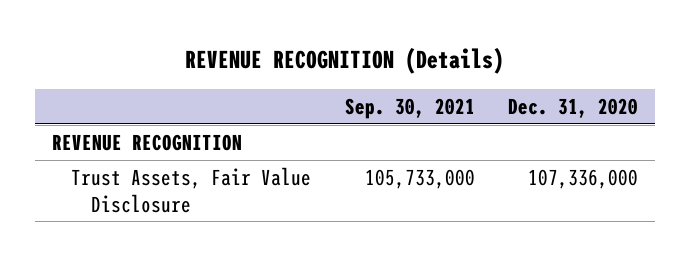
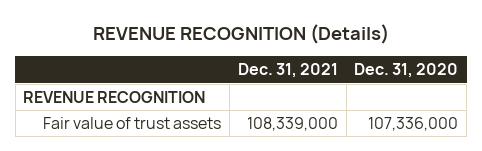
- | Sep. 30, 2021 | Dec. 31, 2020
+ | Dec. 31, 2021 | Dec. 31, 2020
- Trust Assets, Fair Value Disclosure | 105,733,000 | 107,336,000
+ Fair value of trust assets | 108,339,000 | 107,336,000

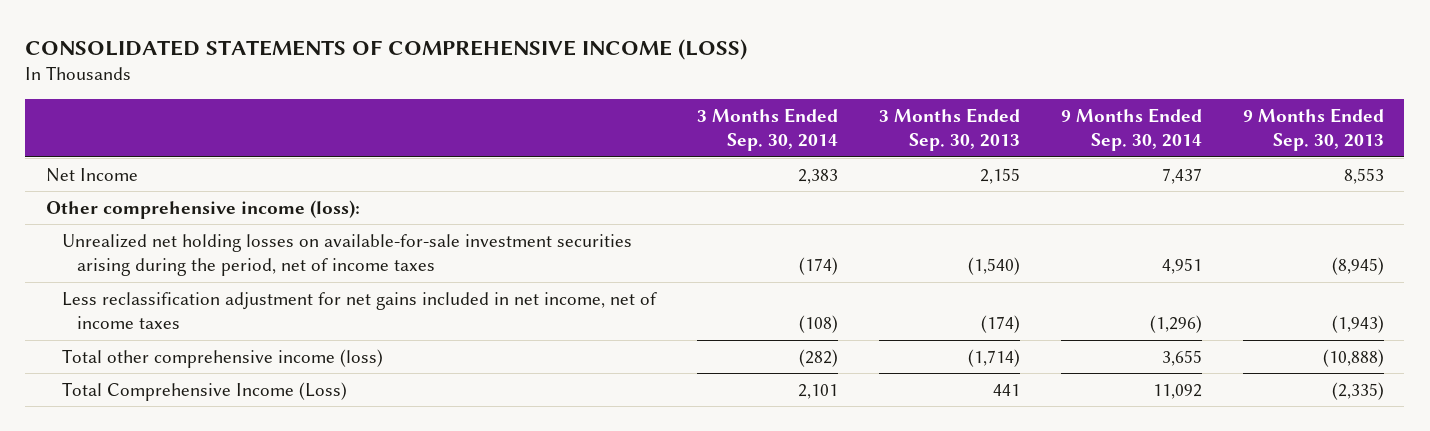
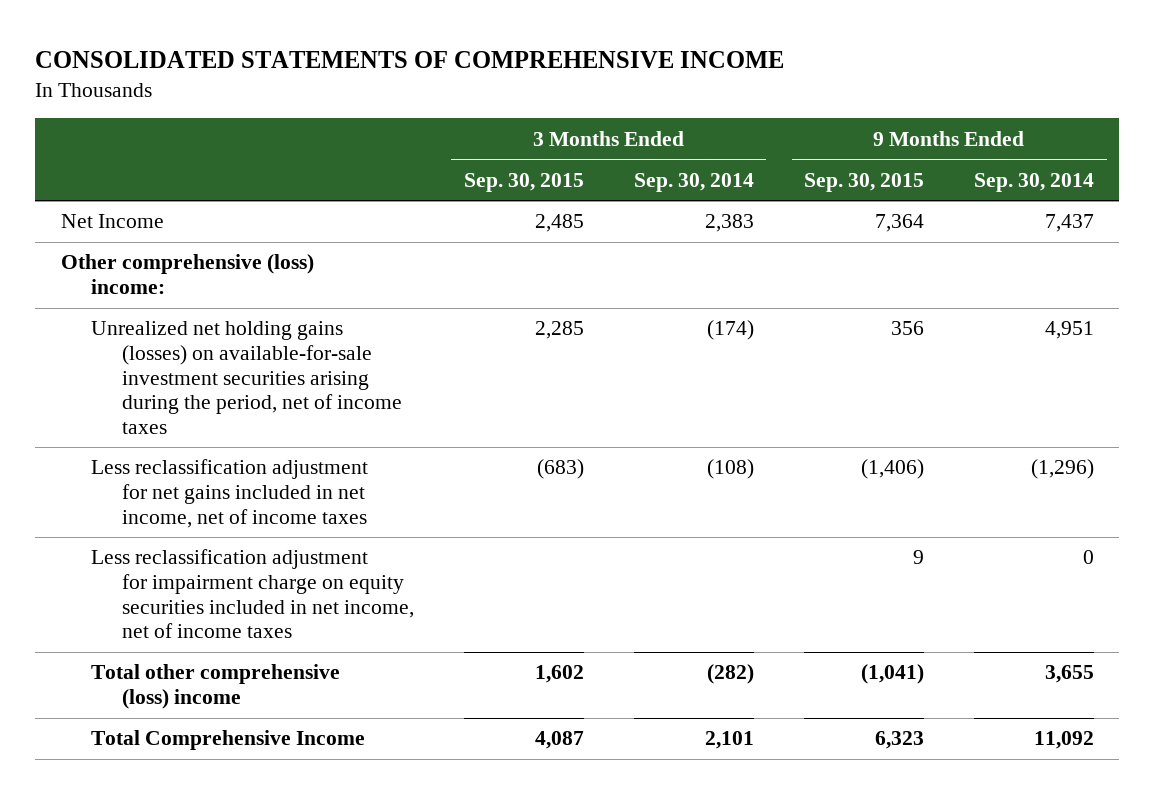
- CONSOLIDATED STATEMENTS OF COMPREHENSIVE INCOME (LOSS)
+ CONSOLIDATED STATEMENTS OF COMPREHENSIVE INCOME
- | 3 Months Ended Sep. 30, 2014 | 3 Months Ended Sep. 30, 2013 | 9 Months Ended Sep. 30, 2014 | 9 Months Ended Sep. 30, 2013
+ | 3 Months Ended Sep. 30, 2015 | 3 Months Ended Sep. 30, 2014 | 9 Months Ended Sep. 30, 2015 | 9 Months Ended Sep. 30, 2014
- Other comprehensive income (loss):
- Unrealized net holding losses on available-for-sale investment securities arising during the period, net of income taxes | (174) | (1,540) | 4,951 | (8,945)
+ Other comprehensive (loss) income:
+ Unrealized net holding gains (losses) on available-for-sale investment securities arising during the period, net of income taxes | 2,285 | (174) | 356 | 4,951
- Total other comprehensive income (loss) | (282) | (1,714) | 3,655 | (10,888)
- Total Comprehensive Income (Loss) | 2,101 | 441 | 11,092 | (2,335)
+ Less reclassification adjustment for impairment charge on equity securities included in net income, net of income taxes | | | 9 | 0
+ Total other comprehensive (loss) income | 1,602 | (282) | (1,041) | 3,655
+ Total Comprehensive Income | 4,087 | 2,101 | 6,323 | 11,092

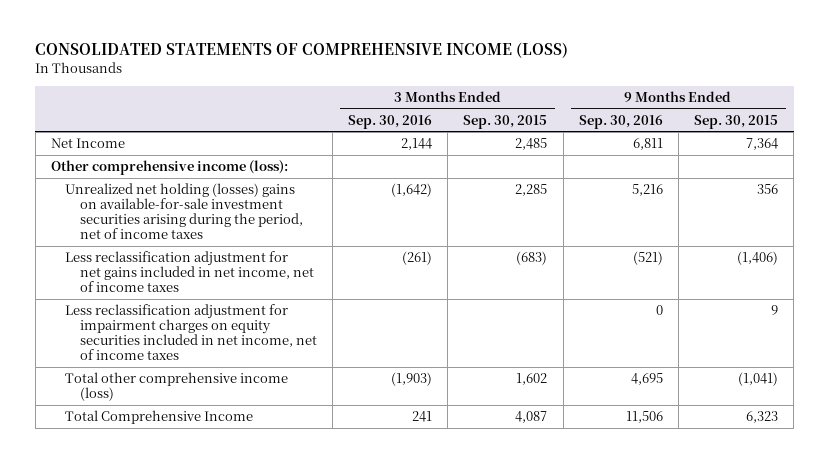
- CONSOLIDATED STATEMENTS OF COMPREHENSIVE INCOME
+ CONSOLIDATED STATEMENTS OF COMPREHENSIVE INCOME (LOSS)
- | 3 Months Ended Sep. 30, 2015 | 3 Months Ended Sep. 30, 2014 | 9 Months Ended Sep. 30, 2015 | 9 Months Ended Sep. 30, 2014
+ | 3 Months Ended Sep. 30, 2016 | 3 Months Ended Sep. 30, 2015 | 9 Months Ended Sep. 30, 2016 | 9 Months Ended Sep. 30, 2015
- Other comprehensive (loss) income:
- Unrealized net holding gains (losses) on available-for-sale investment securities arising during the period, net of income taxes | 2,285 | (174) | 356 | 4,951
+ Other comprehensive income (loss):
+ Unrealized net holding (losses) gains on available-for-sale investment securities arising during the period, net of income taxes | (1,642) | 2,285 | 5,216 | 356
- Less reclassification adjustment for impairment charge on equity securities included in net income, net of income taxes | | | 9 | 0
- Total other comprehensive (loss) income | 1,602 | (282) | (1,041) | 3,655
+ Less reclassification adjustment for impairment charges on equity securities included in net income, net of income taxes | | | 0 | 9
+ Total other comprehensive income (loss) | (1,903) | 1,602 | 4,695 | (1,041)

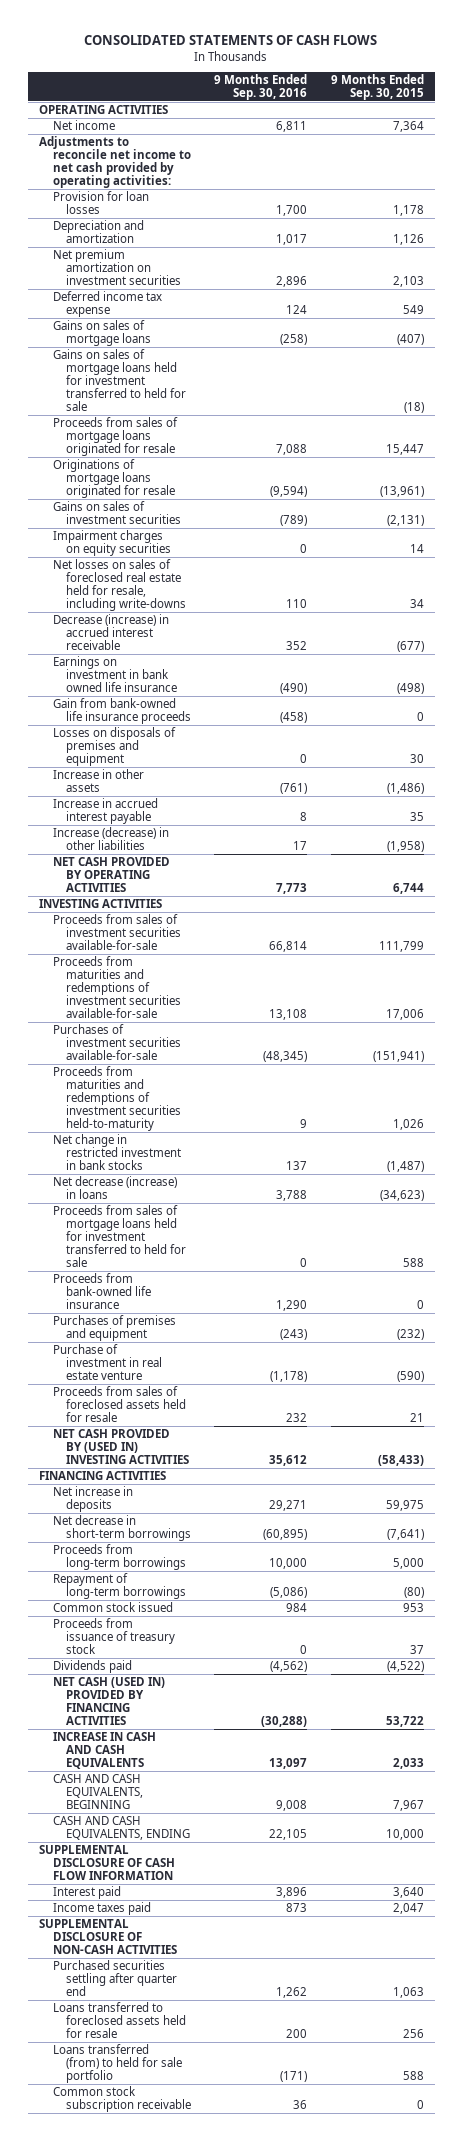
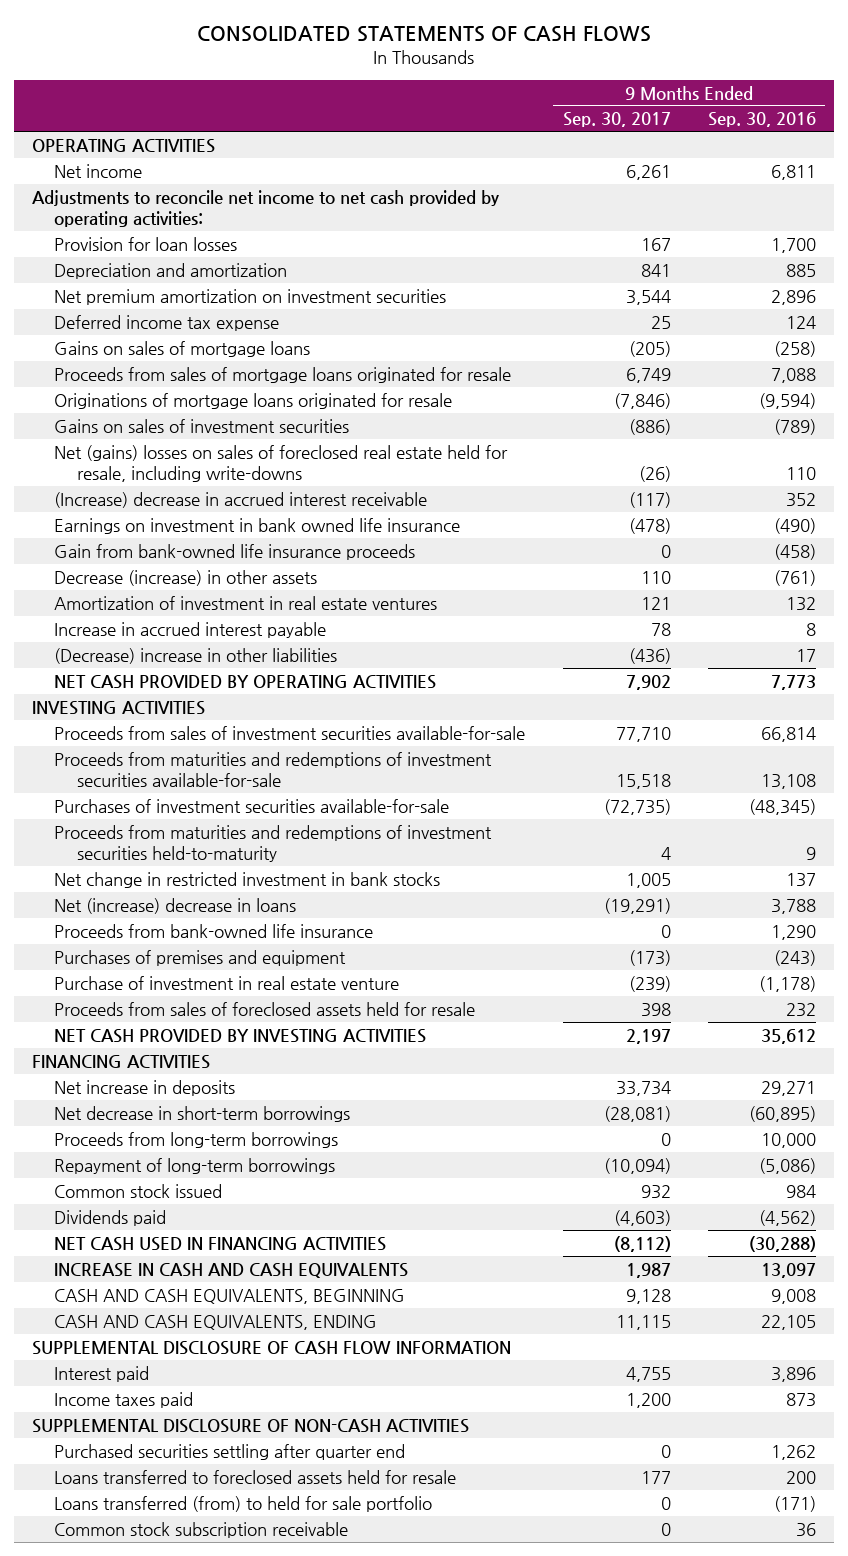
- | 9 Months Ended Sep. 30, 2016 | 9 Months Ended Sep. 30, 2015
+ | 9 Months Ended Sep. 30, 2017 | 9 Months Ended Sep. 30, 2016
- Depreciation and amortization | 1,017 | 1,126
+ Depreciation and amortization | 841 | 885
- Gains on sales of mortgage loans held for investment transferred to held for sale | | (18)
- Impairment charges on equity securities | 0 | 14
- Net losses on sales of foreclosed real estate held for resale, including write-downs | 110 | 34
- Decrease (increase) in accrued interest receivable | 352 | (677)
+ Net (gains) losses on sales of foreclosed real estate held for resale, including write-downs | (26) | 110
+ (Increase) decrease in accrued interest receivable | (117) | 352
- Losses on disposals of premises and equipment | 0 | 30
- Increase in other assets | (761) | (1,486)
+ Decrease (increase) in other assets | 110 | (761)
+ Amortization of investment in real estate ventures | 121 | 132
- Increase (decrease) in other liabilities | 17 | (1,958)
+ (Decrease) increase in other liabilities | (436) | 17
- Net decrease (increase) in loans | 3,788 | (34,623)
- Proceeds from sales of mortgage loans held for investment transferred to held for sale | 0 | 588
+ Net (increase) decrease in loans | (19,291) | 3,788
- NET CASH PROVIDED BY (USED IN) INVESTING ACTIVITIES | 35,612 | (58,433)
+ NET CASH PROVIDED BY INVESTING ACTIVITIES | 2,197 | 35,612
- Proceeds from issuance of treasury stock | 0 | 37
- NET CASH (USED IN) PROVIDED BY FINANCING ACTIVITIES | (30,288) | 53,722
+ NET CASH USED IN FINANCING ACTIVITIES | (8,112) | (30,288)

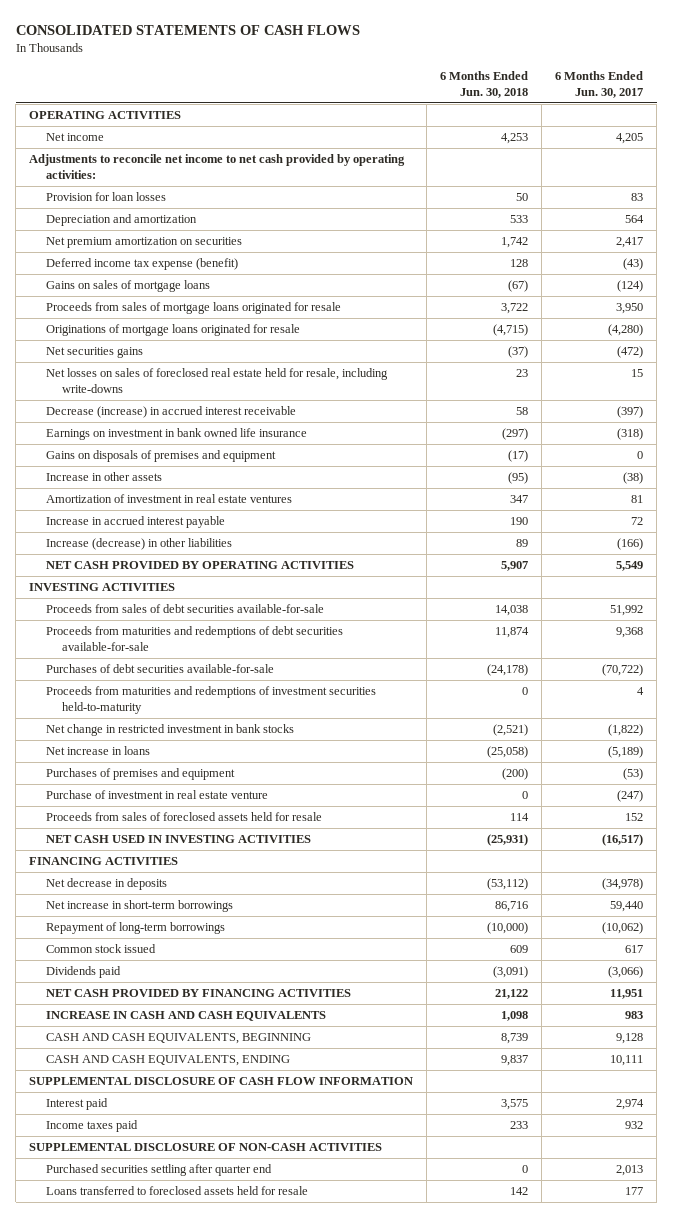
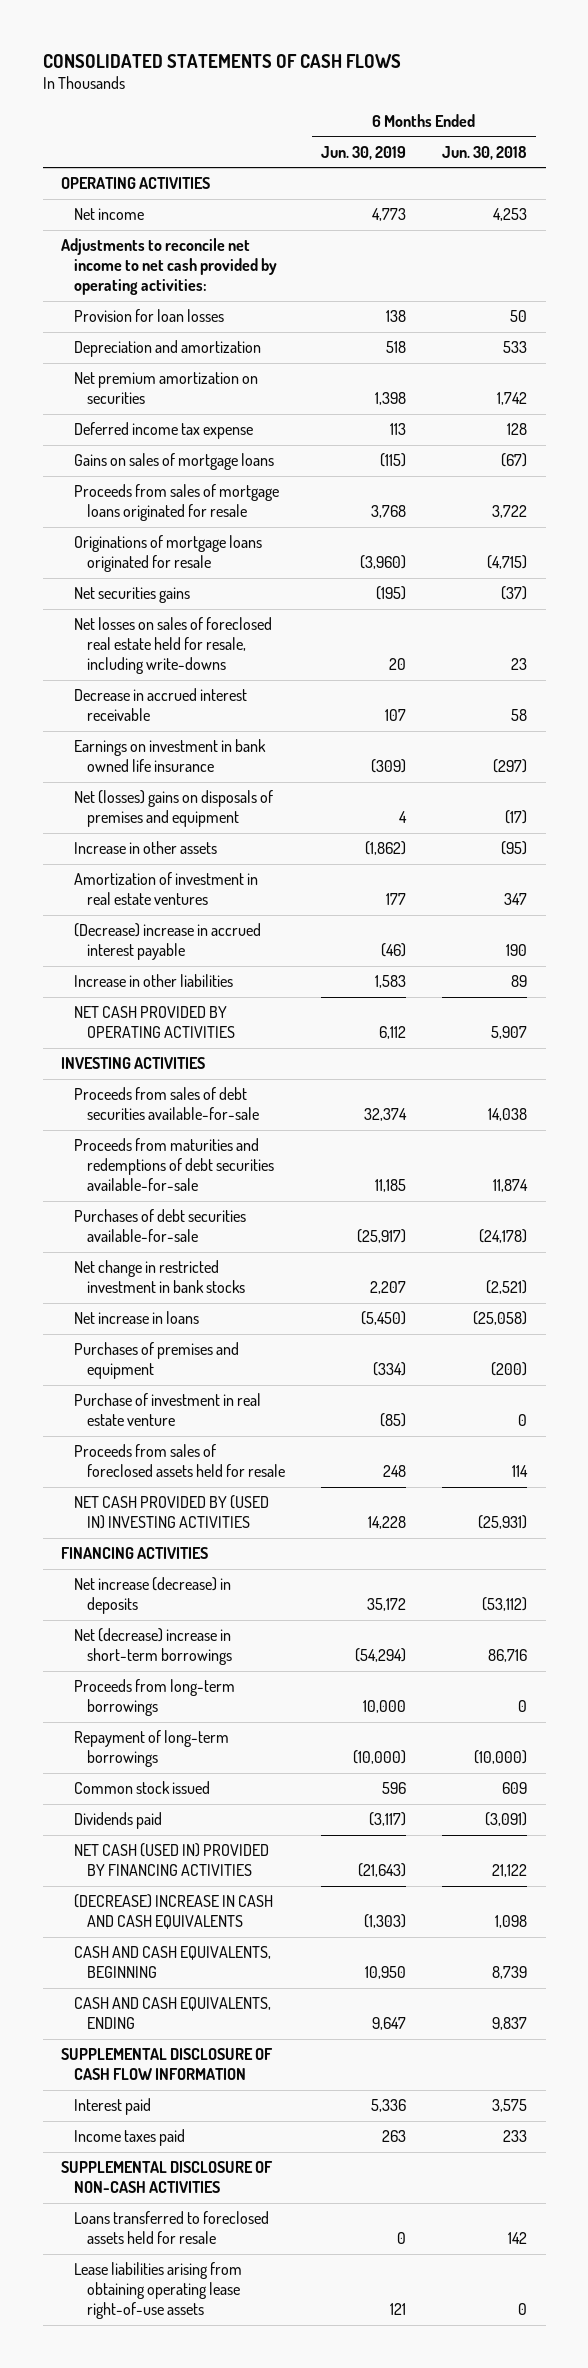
- | 6 Months Ended Jun. 30, 2018 | 6 Months Ended Jun. 30, 2017
+ | 6 Months Ended Jun. 30, 2019 | 6 Months Ended Jun. 30, 2018
- Deferred income tax expense (benefit) | 128 | (43)
+ Deferred income tax expense | 113 | 128
- Decrease (increase) in accrued interest receivable | 58 | (397)
+ Decrease in accrued interest receivable | 107 | 58
- Gains on disposals of premises and equipment | (17) | 0
+ Net (losses) gains on disposals of premises and equipment | 4 | (17)
- Increase in accrued interest payable | 190 | 72
- Increase (decrease) in other liabilities | 89 | (166)
+ (Decrease) increase in accrued interest payable | (46) | 190
+ Increase in other liabilities | 1,583 | 89
- Proceeds from maturities and redemptions of investment securities held-to-maturity | 0 | 4
- NET CASH USED IN INVESTING ACTIVITIES | (25,931) | (16,517)
+ NET CASH PROVIDED BY (USED IN) INVESTING ACTIVITIES | 14,228 | (25,931)
- Net decrease in deposits | (53,112) | (34,978)
- Net increase in short-term borrowings | 86,716 | 59,440
+ Net increase (decrease) in deposits | 35,172 | (53,112)
+ Net (decrease) increase in short-term borrowings | (54,294) | 86,716
+ Proceeds from long-term borrowings | 10,000 | 0
- NET CASH PROVIDED BY FINANCING ACTIVITIES | 21,122 | 11,951
- INCREASE IN CASH AND CASH EQUIVALENTS | 1,098 | 983
+ NET CASH (USED IN) PROVIDED BY FINANCING ACTIVITIES | (21,643) | 21,122
+ (DECREASE) INCREASE IN CASH AND CASH EQUIVALENTS | (1,303) | 1,098
- Purchased securities settling after quarter end | 0 | 2,013
+ Lease liabilities arising from obtaining operating lease right-of-use assets | 121 | 0

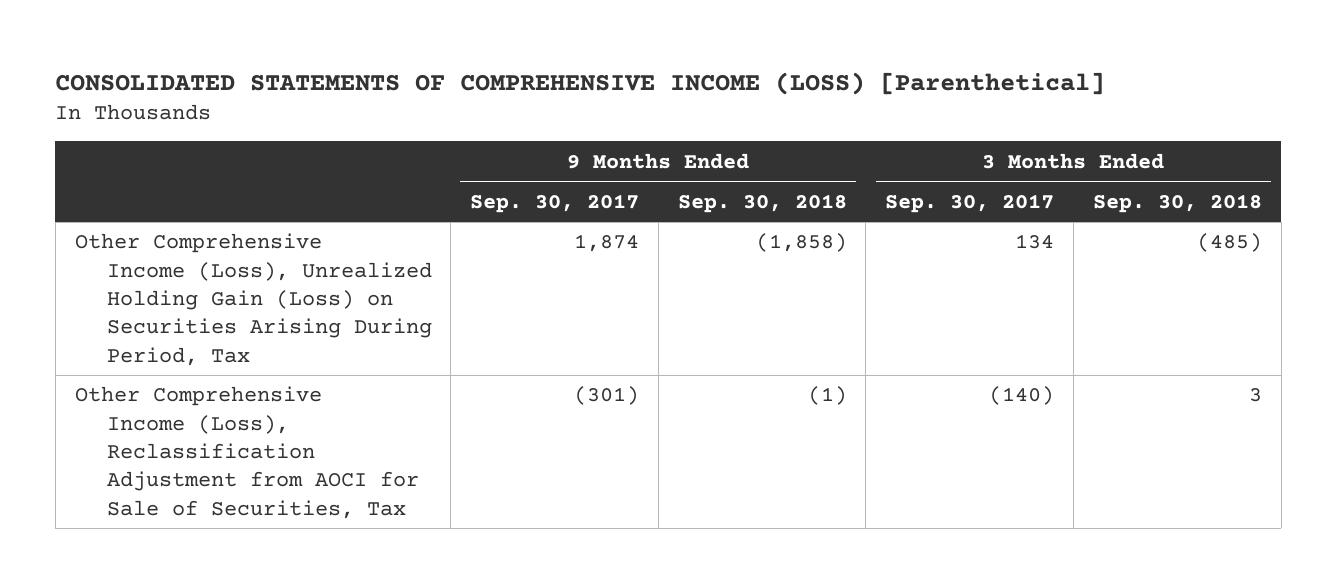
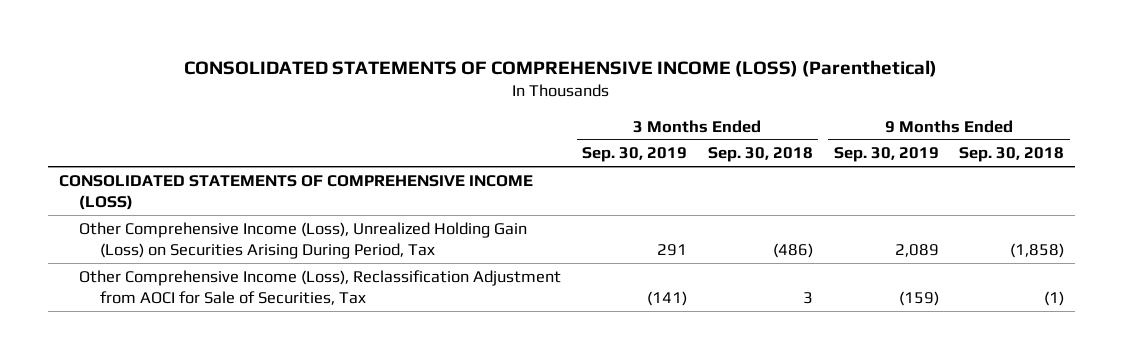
- CONSOLIDATED STATEMENTS OF COMPREHENSIVE INCOME (LOSS) [Parenthetical]
+ CONSOLIDATED STATEMENTS OF COMPREHENSIVE INCOME (LOSS) (Parenthetical)
- | 9 Months Ended Sep. 30, 2017 | 9 Months Ended Sep. 30, 2018 | 3 Months Ended Sep. 30, 2017 | 3 Months Ended Sep. 30, 2018
+ | 3 Months Ended Sep. 30, 2019 | 3 Months Ended Sep. 30, 2018 | 9 Months Ended Sep. 30, 2019 | 9 Months Ended Sep. 30, 2018
- Other Comprehensive Income (Loss), Unrealized Holding Gain (Loss) on Securities Arising During Period, Tax | 1,874 | (1,858) | 134 | (485)
+ CONSOLIDATED STATEMENTS OF COMPREHENSIVE INCOME (LOSS)
+ Other Comprehensive Income (Loss), Unrealized Holding Gain (Loss) on Securities Arising During Period, Tax | 291 | (486) | 2,089 | (1,858)

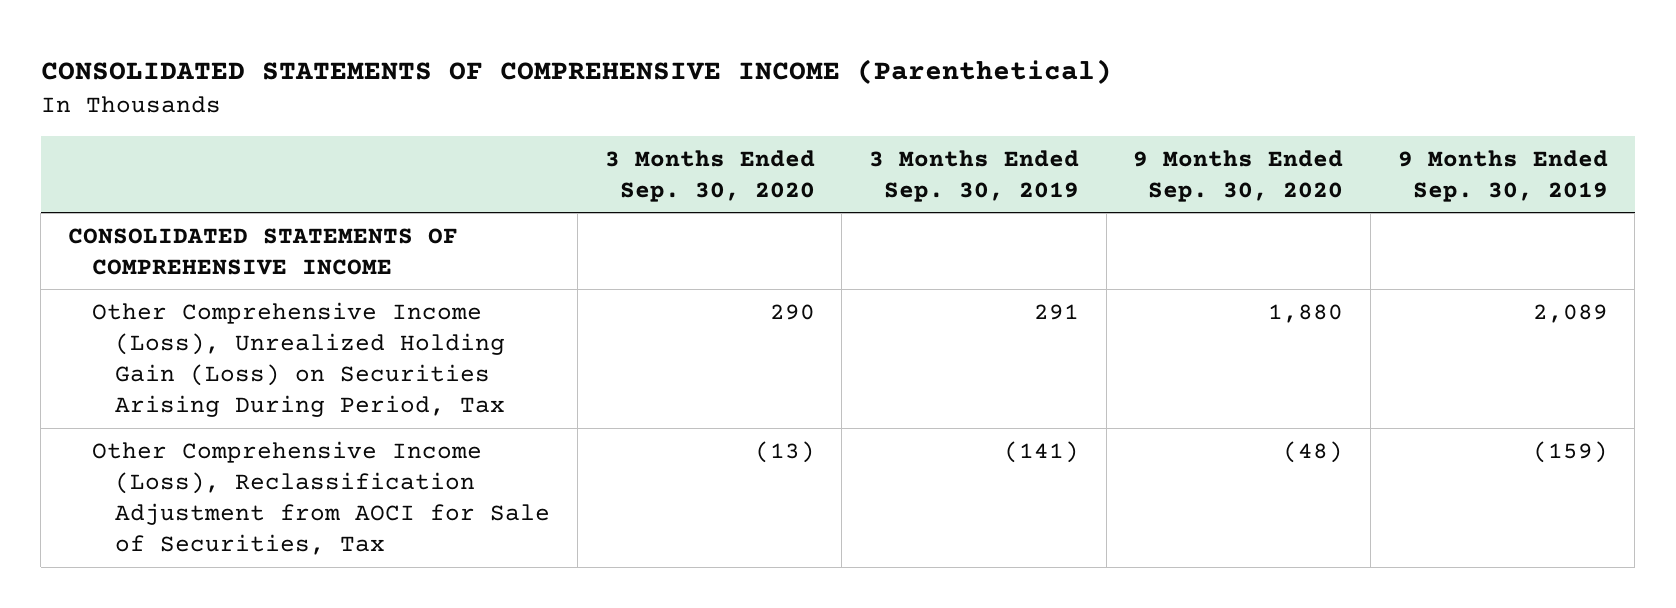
- CONSOLIDATED STATEMENTS OF COMPREHENSIVE INCOME (LOSS) (Parenthetical)
+ CONSOLIDATED STATEMENTS OF COMPREHENSIVE INCOME (Parenthetical)
- | 3 Months Ended Sep. 30, 2019 | 3 Months Ended Sep. 30, 2018 | 9 Months Ended Sep. 30, 2019 | 9 Months Ended Sep. 30, 2018
+ | 3 Months Ended Sep. 30, 2020 | 3 Months Ended Sep. 30, 2019 | 9 Months Ended Sep. 30, 2020 | 9 Months Ended Sep. 30, 2019
- CONSOLIDATED STATEMENTS OF COMPREHENSIVE INCOME (LOSS)
+ CONSOLIDATED STATEMENTS OF COMPREHENSIVE INCOME

